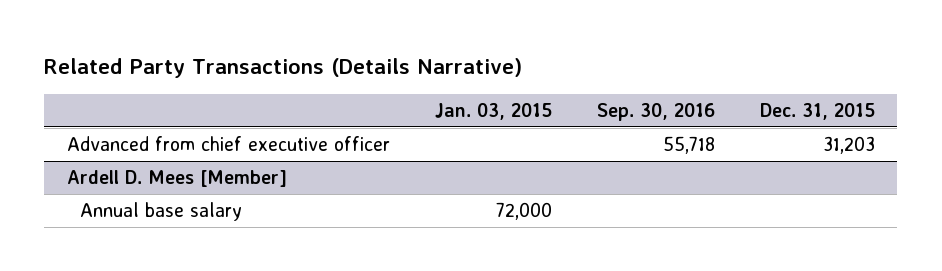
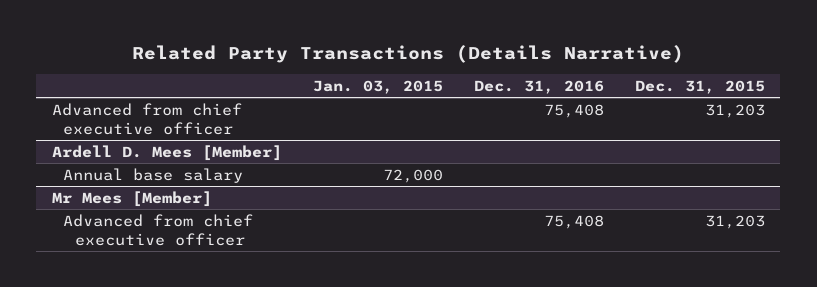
- | Jan. 03, 2015 | Sep. 30, 2016 | Dec. 31, 2015
+ | Jan. 03, 2015 | Dec. 31, 2016 | Dec. 31, 2015
+ Mr Mees [Member]
+ Advanced from chief executive officer | | 75,408 | 31,203

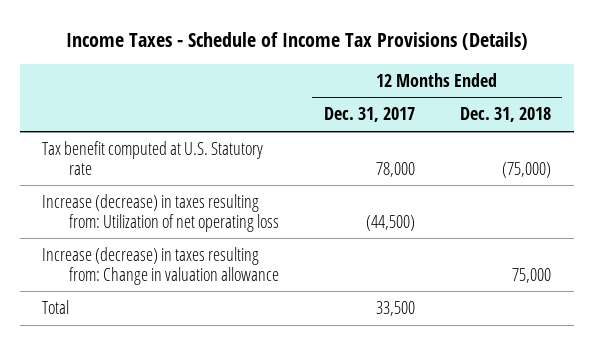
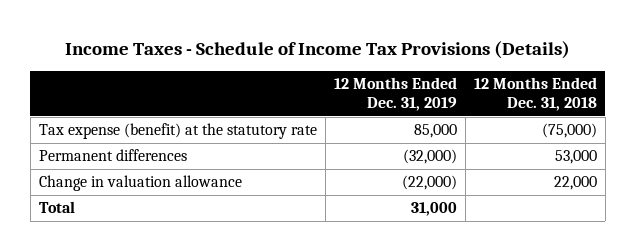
- | 12 Months Ended Dec. 31, 2017 | 12 Months Ended Dec. 31, 2018
+ | 12 Months Ended Dec. 31, 2019 | 12 Months Ended Dec. 31, 2018
- Tax benefit computed at U.S. Statutory rate | 78,000 | (75,000)
- Increase (decrease) in taxes resulting from: Utilization of net operating loss | (44,500) |
- Increase (decrease) in taxes resulting from: Change in valuation allowance | | 75,000
+ Tax expense (benefit) at the statutory rate | 85,000 | (75,000)
+ Permanent differences | (32,000) | 53,000
+ Change in valuation allowance | (22,000) | 22,000

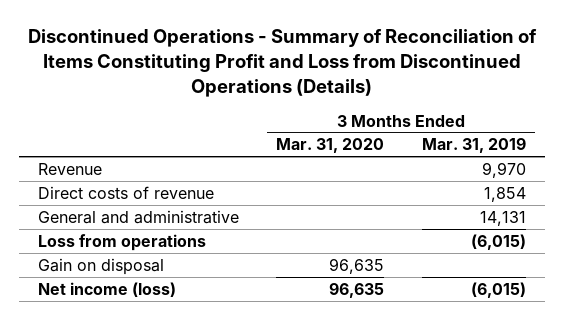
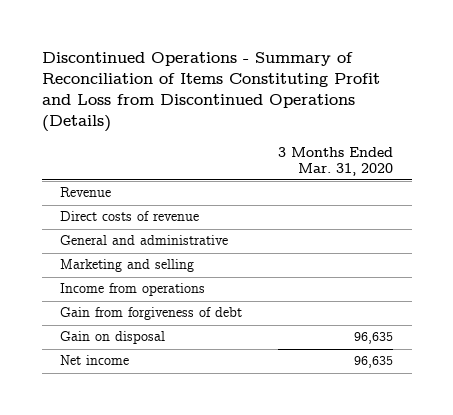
- | 3 Months Ended Mar. 31, 2020 | 3 Months Ended Mar. 31, 2019
+ | 3 Months Ended Mar. 31, 2020
- Loss from operations | | (6,015)
+ Marketing and selling
+ Income from operations
+ Gain from forgiveness of debt
- Net income (loss) | 96,635 | (6,015)
+ Net income | 96,635

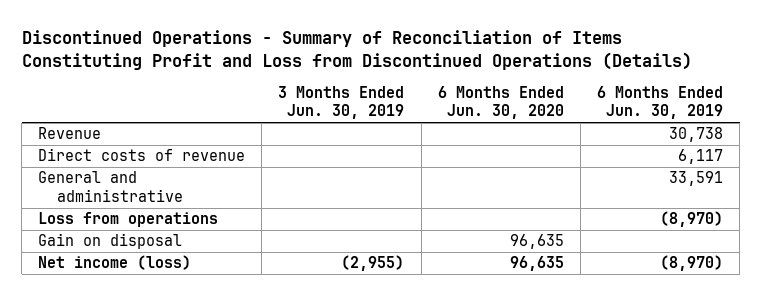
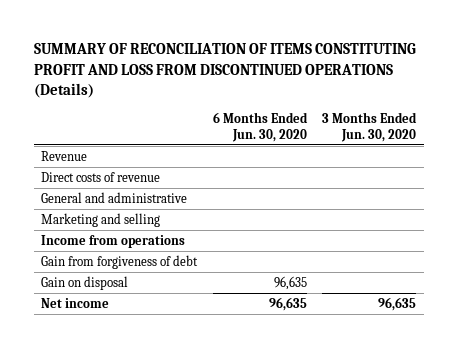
- Discontinued Operations - Summary of Reconciliation of Items Constituting Profit and Loss from Discontinued Operations (Details)
+ SUMMARY OF RECONCILIATION OF ITEMS CONSTITUTING PROFIT AND LOSS FROM DISCONTINUED OPERATIONS (Details)
- | 3 Months Ended Jun. 30, 2019 | 6 Months Ended Jun. 30, 2020 | 6 Months Ended Jun. 30, 2019
+ | 6 Months Ended Jun. 30, 2020 | 3 Months Ended Jun. 30, 2020
- Loss from operations | | | (8,970)
+ Marketing and selling
+ Income from operations
+ Gain from forgiveness of debt
- Net income (loss) | (2,955) | 96,635 | (8,970)
+ Net income | 96,635 | 96,635

